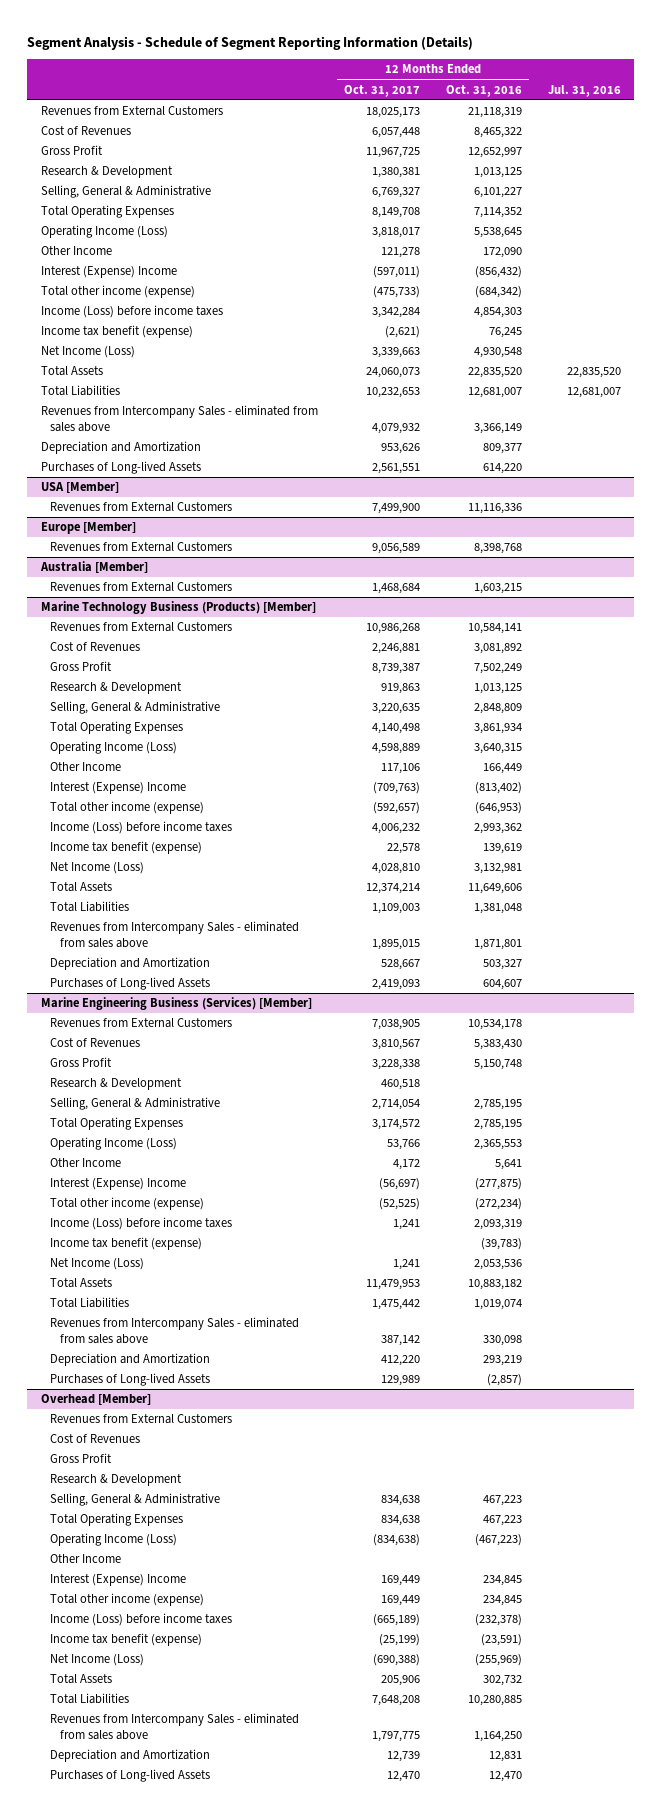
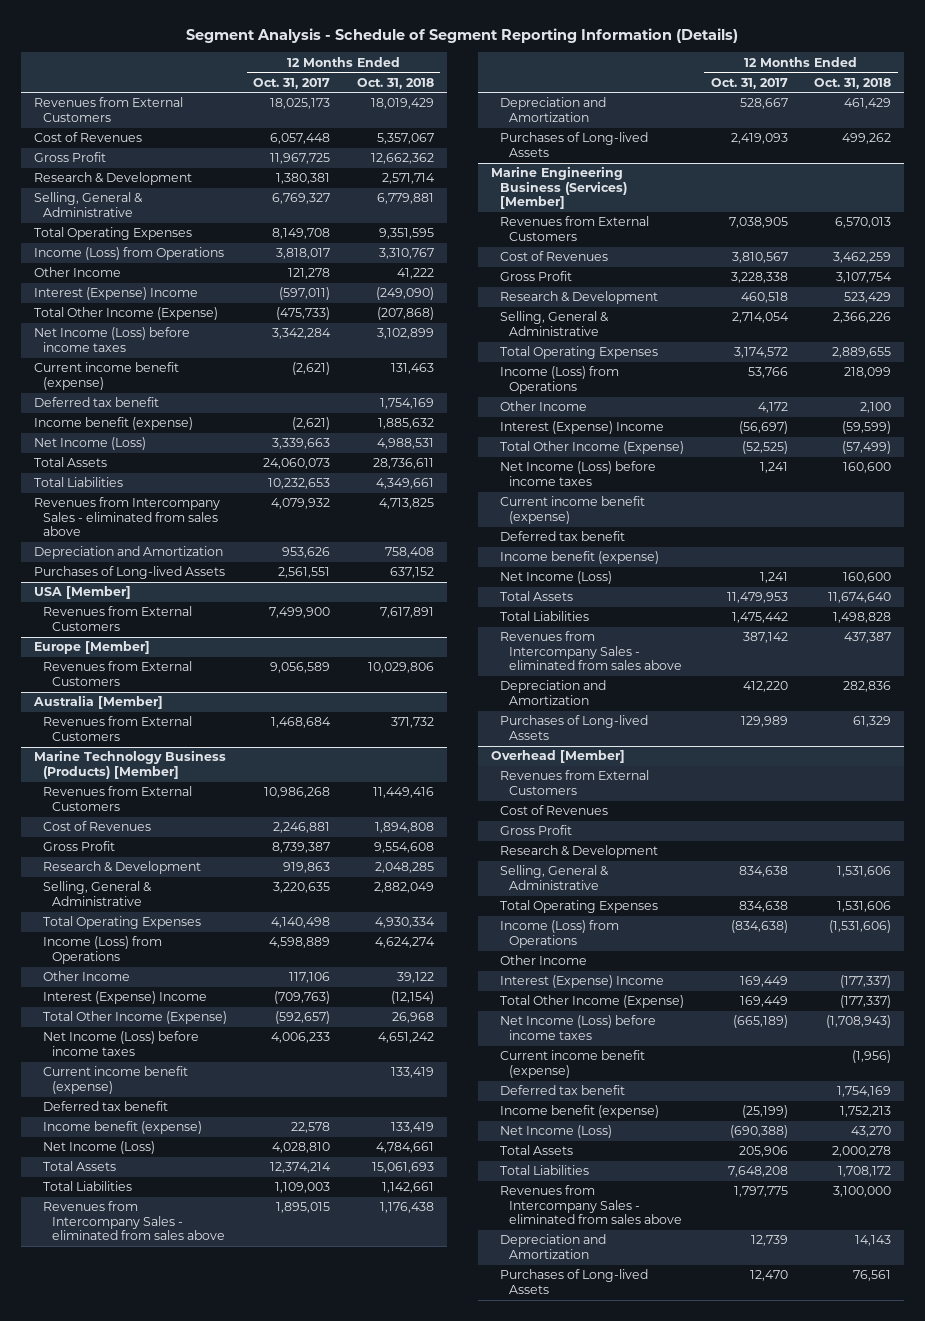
- | 12 Months Ended Oct. 31, 2017 | 12 Months Ended Oct. 31, 2016 | Jul. 31, 2016
+ | 12 Months Ended Oct. 31, 2017 | 12 Months Ended Oct. 31, 2018
- Operating Income (Loss) | 3,818,017 | 5,538,645 |
+ Income (Loss) from Operations | 3,818,017 | 3,310,767
- Total other income (expense) | (475,733) | (684,342) |
- Income (Loss) before income taxes | 3,342,284 | 4,854,303 |
- Income tax benefit (expense) | (2,621) | 76,245 |
+ Total Other Income (Expense) | (475,733) | (207,868)
+ Net Income (Loss) before income taxes | 3,342,284 | 3,102,899
+ Current income benefit (expense) | (2,621) | 131,463
+ Deferred tax benefit | | 1,754,169
+ Income benefit (expense) | (2,621) | 1,885,632
@ Marine Technology Business (Products) [Member]
- Operating Income (Loss) | 4,598,889 | 3,640,315 |
+ Income (Loss) from Operations | 4,598,889 | 4,624,274
- Total other income (expense) | (592,657) | (646,953) |
- Income (Loss) before income taxes | 4,006,232 | 2,993,362 |
- Income tax benefit (expense) | 22,578 | 139,619 |
+ Total Other Income (Expense) | (592,657) | 26,968
+ Net Income (Loss) before income taxes | 4,006,233 | 4,651,242
+ Current income benefit (expense) | | 133,419
+ Deferred tax benefit
+ Income benefit (expense) | 22,578 | 133,419
@ Marine Engineering Business (Services) [Member]
- Operating Income (Loss) | 53,766 | 2,365,553 |
+ Income (Loss) from Operations | 53,766 | 218,099
- Total other income (expense) | (52,525) | (272,234) |
- Income (Loss) before income taxes | 1,241 | 2,093,319 |
- Income tax benefit (expense) | | (39,783) |
+ Total Other Income (Expense) | (52,525) | (57,499)
+ Net Income (Loss) before income taxes | 1,241 | 160,600
+ Current income benefit (expense)
+ Deferred tax benefit
+ Income benefit (expense)
@ Overhead [Member]
- Operating Income (Loss) | (834,638) | (467,223) |
+ Income (Loss) from Operations | (834,638) | (1,531,606)
- Total other income (expense) | 169,449 | 234,845 |
- Income (Loss) before income taxes | (665,189) | (232,378) |
- Income tax benefit (expense) | (25,199) | (23,591) |
+ Total Other Income (Expense) | 169,449 | (177,337)
+ Net Income (Loss) before income taxes | (665,189) | (1,708,943)
+ Current income benefit (expense) | | (1,956)
+ Deferred tax benefit | | 1,754,169
+ Income benefit (expense) | (25,199) | 1,752,213

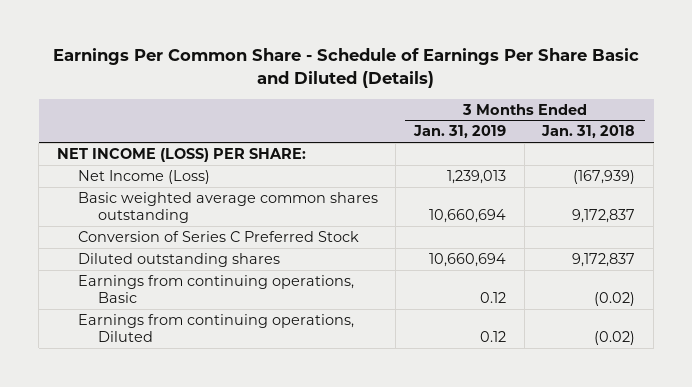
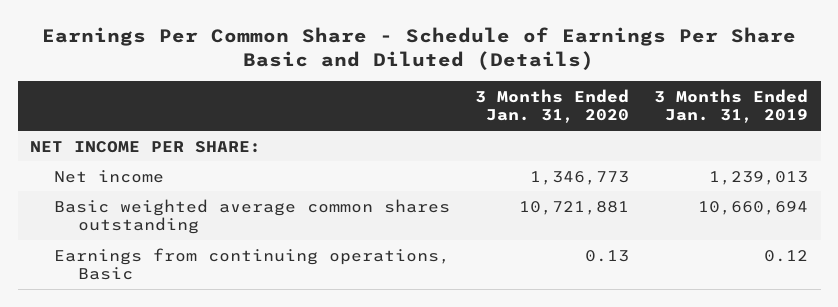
- | 3 Months Ended Jan. 31, 2019 | 3 Months Ended Jan. 31, 2018
+ | 3 Months Ended Jan. 31, 2020 | 3 Months Ended Jan. 31, 2019
- NET INCOME (LOSS) PER SHARE:
- Net Income (Loss) | 1,239,013 | (167,939)
+ NET INCOME PER SHARE:
+ Net income | 1,346,773 | 1,239,013
- Conversion of Series C Preferred Stock
- Diluted outstanding shares | 10,660,694 | 9,172,837
- Earnings from continuing operations, Diluted | 0.12 | (0.02)

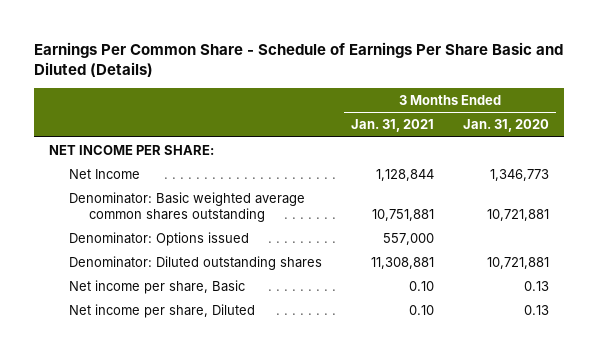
- | 3 Months Ended Jan. 31, 2020 | 3 Months Ended Jan. 31, 2019
+ | 3 Months Ended Jan. 31, 2021 | 3 Months Ended Jan. 31, 2020
- Net income | 1,346,773 | 1,239,013
- Basic weighted average common shares outstanding | 10,721,881 | 10,660,694
- Earnings from continuing operations, Basic | 0.13 | 0.12
+ Net Income | 1,128,844 | 1,346,773
+ Denominator: Basic weighted average common shares outstanding | 10,751,881 | 10,721,881
+ Denominator: Options issued | 557,000 |
+ Denominator: Diluted outstanding shares | 11,308,881 | 10,721,881
+ Net income per share, Basic | 0.10 | 0.13
+ Net income per share, Diluted | 0.10 | 0.13

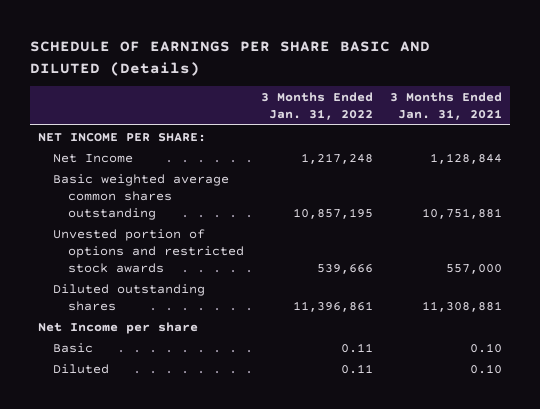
- Earnings Per Common Share - Schedule of Earnings Per Share Basic and Diluted (Details)
+ SCHEDULE OF EARNINGS PER SHARE BASIC AND DILUTED (Details)
- | 3 Months Ended Jan. 31, 2021 | 3 Months Ended Jan. 31, 2020
+ | 3 Months Ended Jan. 31, 2022 | 3 Months Ended Jan. 31, 2021
- Denominator: Basic weighted average common shares outstanding | 10,751,881 | 10,721,881
- Denominator: Options issued | 557,000 |
- Denominator: Diluted outstanding shares | 11,308,881 | 10,721,881
- Net income per share, Basic | 0.10 | 0.13
- Net income per share, Diluted | 0.10 | 0.13
+ Basic weighted average common shares outstanding | 10,857,195 | 10,751,881
+ Unvested portion of options and restricted stock awards | 539,666 | 557,000
+ Diluted outstanding shares | 11,396,861 | 11,308,881
+ Net Income per share
+ Basic | 0.11 | 0.10
+ Diluted | 0.11 | 0.10

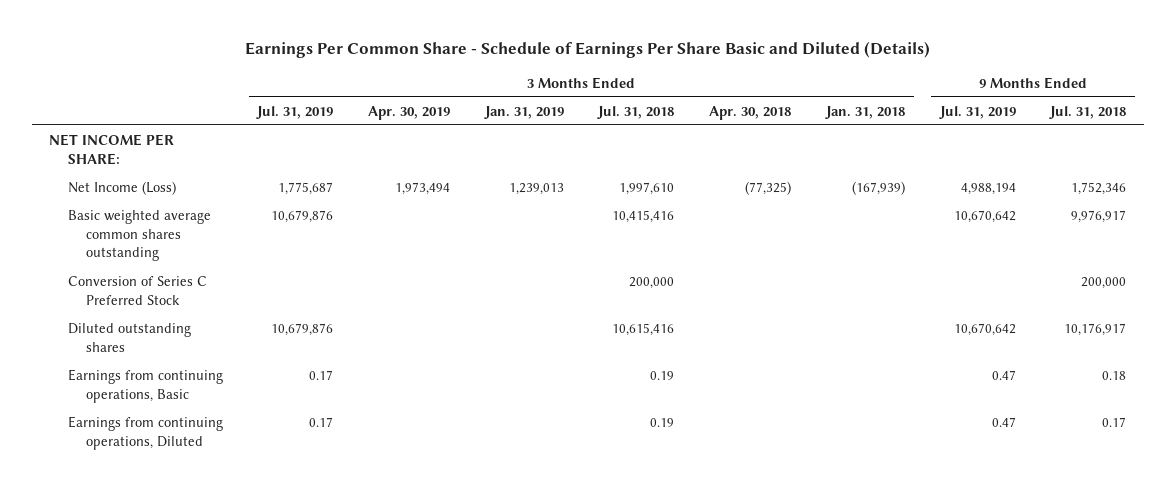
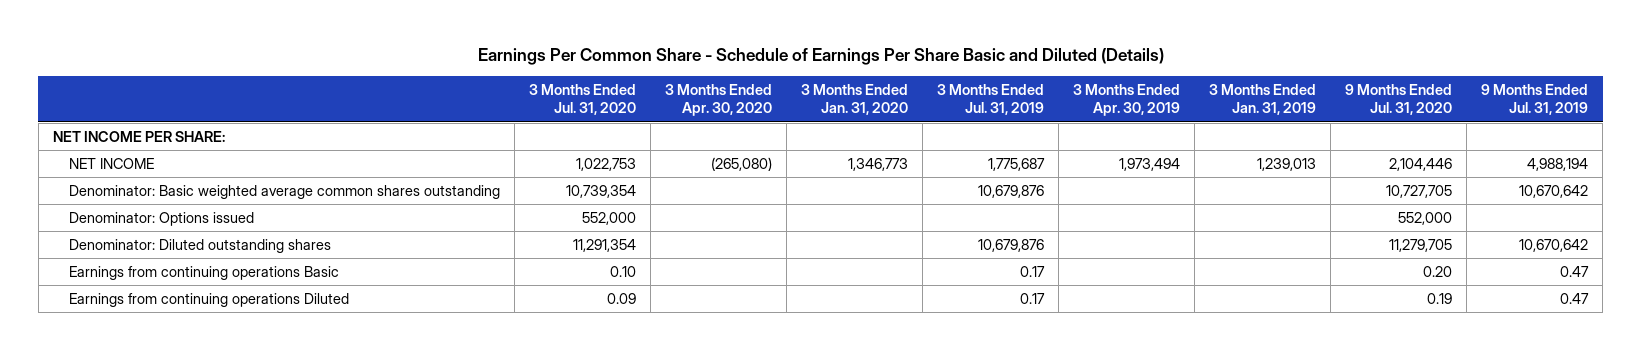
- | 3 Months Ended Jul. 31, 2019 | 3 Months Ended Apr. 30, 2019 | 3 Months Ended Jan. 31, 2019 | 3 Months Ended Jul. 31, 2018 | 3 Months Ended Apr. 30, 2018 | 3 Months Ended Jan. 31, 2018 | 9 Months Ended Jul. 31, 2019 | 9 Months Ended Jul. 31, 2018
+ | 3 Months Ended Jul. 31, 2020 | 3 Months Ended Apr. 30, 2020 | 3 Months Ended Jan. 31, 2020 | 3 Months Ended Jul. 31, 2019 | 3 Months Ended Apr. 30, 2019 | 3 Months Ended Jan. 31, 2019 | 9 Months Ended Jul. 31, 2020 | 9 Months Ended Jul. 31, 2019
- Net Income (Loss) | 1,775,687 | 1,973,494 | 1,239,013 | 1,997,610 | (77,325) | (167,939) | 4,988,194 | 1,752,346
- Basic weighted average common shares outstanding | 10,679,876 | | | 10,415,416 | | | 10,670,642 | 9,976,917
- Conversion of Series C Preferred Stock | | | | 200,000 | | | | 200,000
- Diluted outstanding shares | 10,679,876 | | | 10,615,416 | | | 10,670,642 | 10,176,917
- Earnings from continuing operations, Basic | 0.17 | | | 0.19 | | | 0.47 | 0.18
- Earnings from continuing operations, Diluted | 0.17 | | | 0.19 | | | 0.47 | 0.17
+ NET INCOME | 1,022,753 | (265,080) | 1,346,773 | 1,775,687 | 1,973,494 | 1,239,013 | 2,104,446 | 4,988,194
+ Denominator: Basic weighted average common shares outstanding | 10,739,354 | | | 10,679,876 | | | 10,727,705 | 10,670,642
+ Denominator: Options issued | 552,000 | | | | | | 552,000 |
+ Denominator: Diluted outstanding shares | 11,291,354 | | | 10,679,876 | | | 11,279,705 | 10,670,642
+ Earnings from continuing operations Basic | 0.10 | | | 0.17 | | | 0.20 | 0.47
+ Earnings from continuing operations Diluted | 0.09 | | | 0.17 | | | 0.19 | 0.47

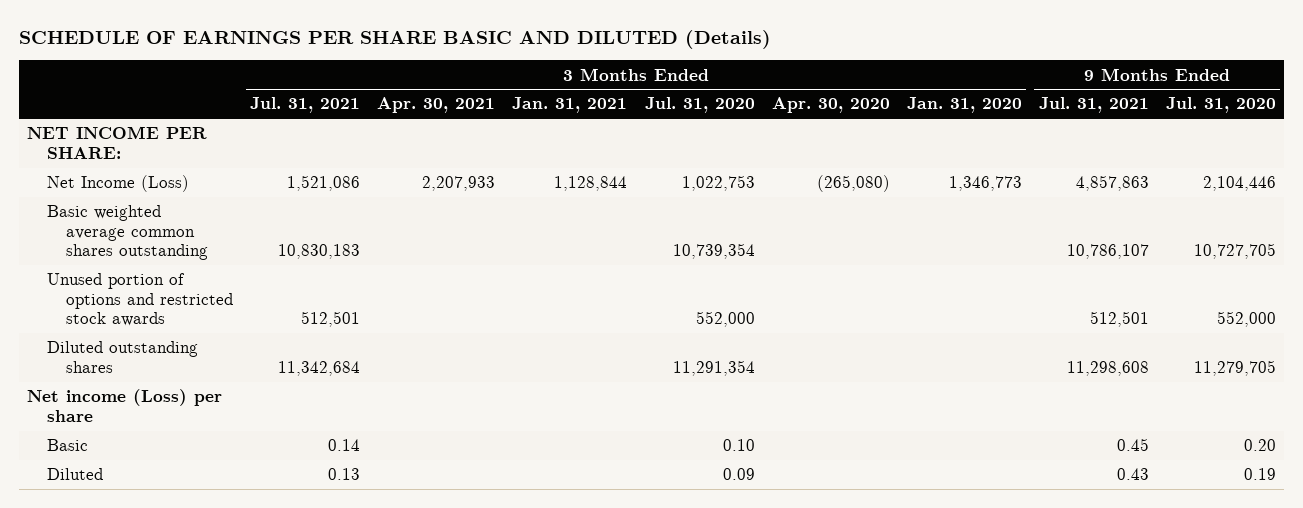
- Earnings Per Common Share - Schedule of Earnings Per Share Basic and Diluted (Details)
+ SCHEDULE OF EARNINGS PER SHARE BASIC AND DILUTED (Details)
- | 3 Months Ended Jul. 31, 2020 | 3 Months Ended Apr. 30, 2020 | 3 Months Ended Jan. 31, 2020 | 3 Months Ended Jul. 31, 2019 | 3 Months Ended Apr. 30, 2019 | 3 Months Ended Jan. 31, 2019 | 9 Months Ended Jul. 31, 2020 | 9 Months Ended Jul. 31, 2019
+ | 3 Months Ended Jul. 31, 2021 | 3 Months Ended Apr. 30, 2021 | 3 Months Ended Jan. 31, 2021 | 3 Months Ended Jul. 31, 2020 | 3 Months Ended Apr. 30, 2020 | 3 Months Ended Jan. 31, 2020 | 9 Months Ended Jul. 31, 2021 | 9 Months Ended Jul. 31, 2020
- NET INCOME | 1,022,753 | (265,080) | 1,346,773 | 1,775,687 | 1,973,494 | 1,239,013 | 2,104,446 | 4,988,194
- Denominator: Basic weighted average common shares outstanding | 10,739,354 | | | 10,679,876 | | | 10,727,705 | 10,670,642
- Denominator: Options issued | 552,000 | | | | | | 552,000 |
- Denominator: Diluted outstanding shares | 11,291,354 | | | 10,679,876 | | | 11,279,705 | 10,670,642
- Earnings from continuing operations Basic | 0.10 | | | 0.17 | | | 0.20 | 0.47
- Earnings from continuing operations Diluted | 0.09 | | | 0.17 | | | 0.19 | 0.47
+ Net Income (Loss) | 1,521,086 | 2,207,933 | 1,128,844 | 1,022,753 | (265,080) | 1,346,773 | 4,857,863 | 2,104,446
+ Basic weighted average common shares outstanding | 10,830,183 | | | 10,739,354 | | | 10,786,107 | 10,727,705
+ Unused portion of options and restricted stock awards | 512,501 | | | 552,000 | | | 512,501 | 552,000
+ Diluted outstanding shares | 11,342,684 | | | 11,291,354 | | | 11,298,608 | 11,279,705
+ Net income (Loss) per share
+ Basic | 0.14 | | | 0.10 | | | 0.45 | 0.20
+ Diluted | 0.13 | | | 0.09 | | | 0.43 | 0.19

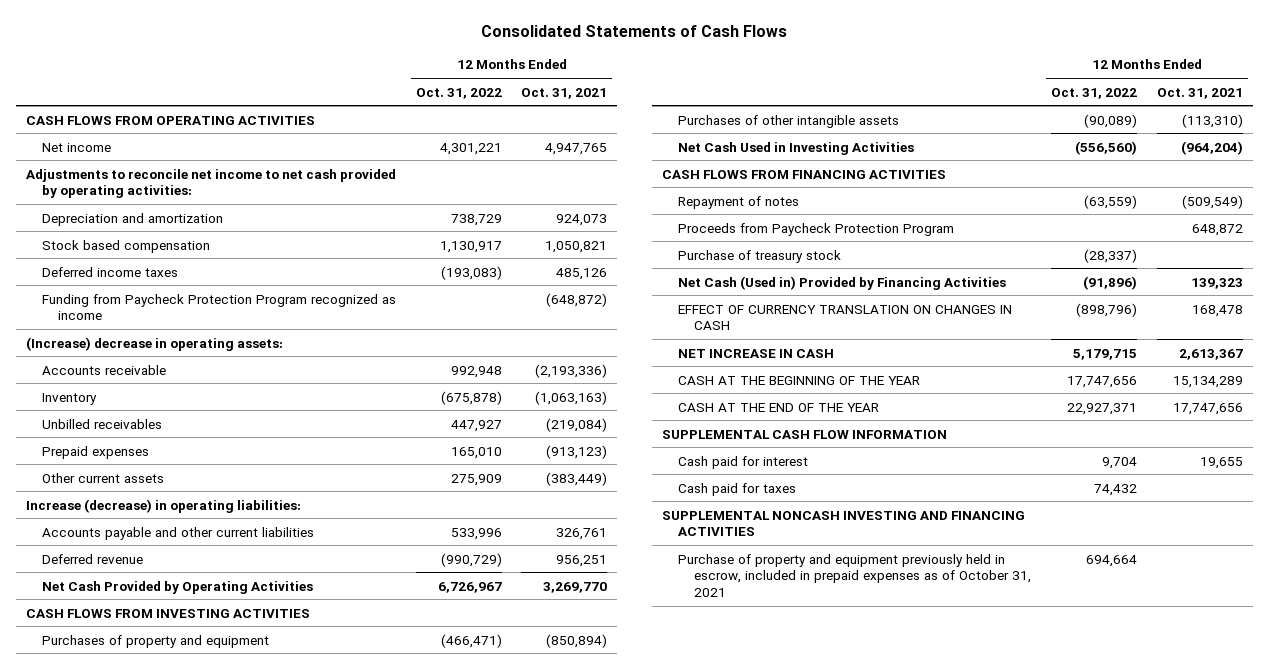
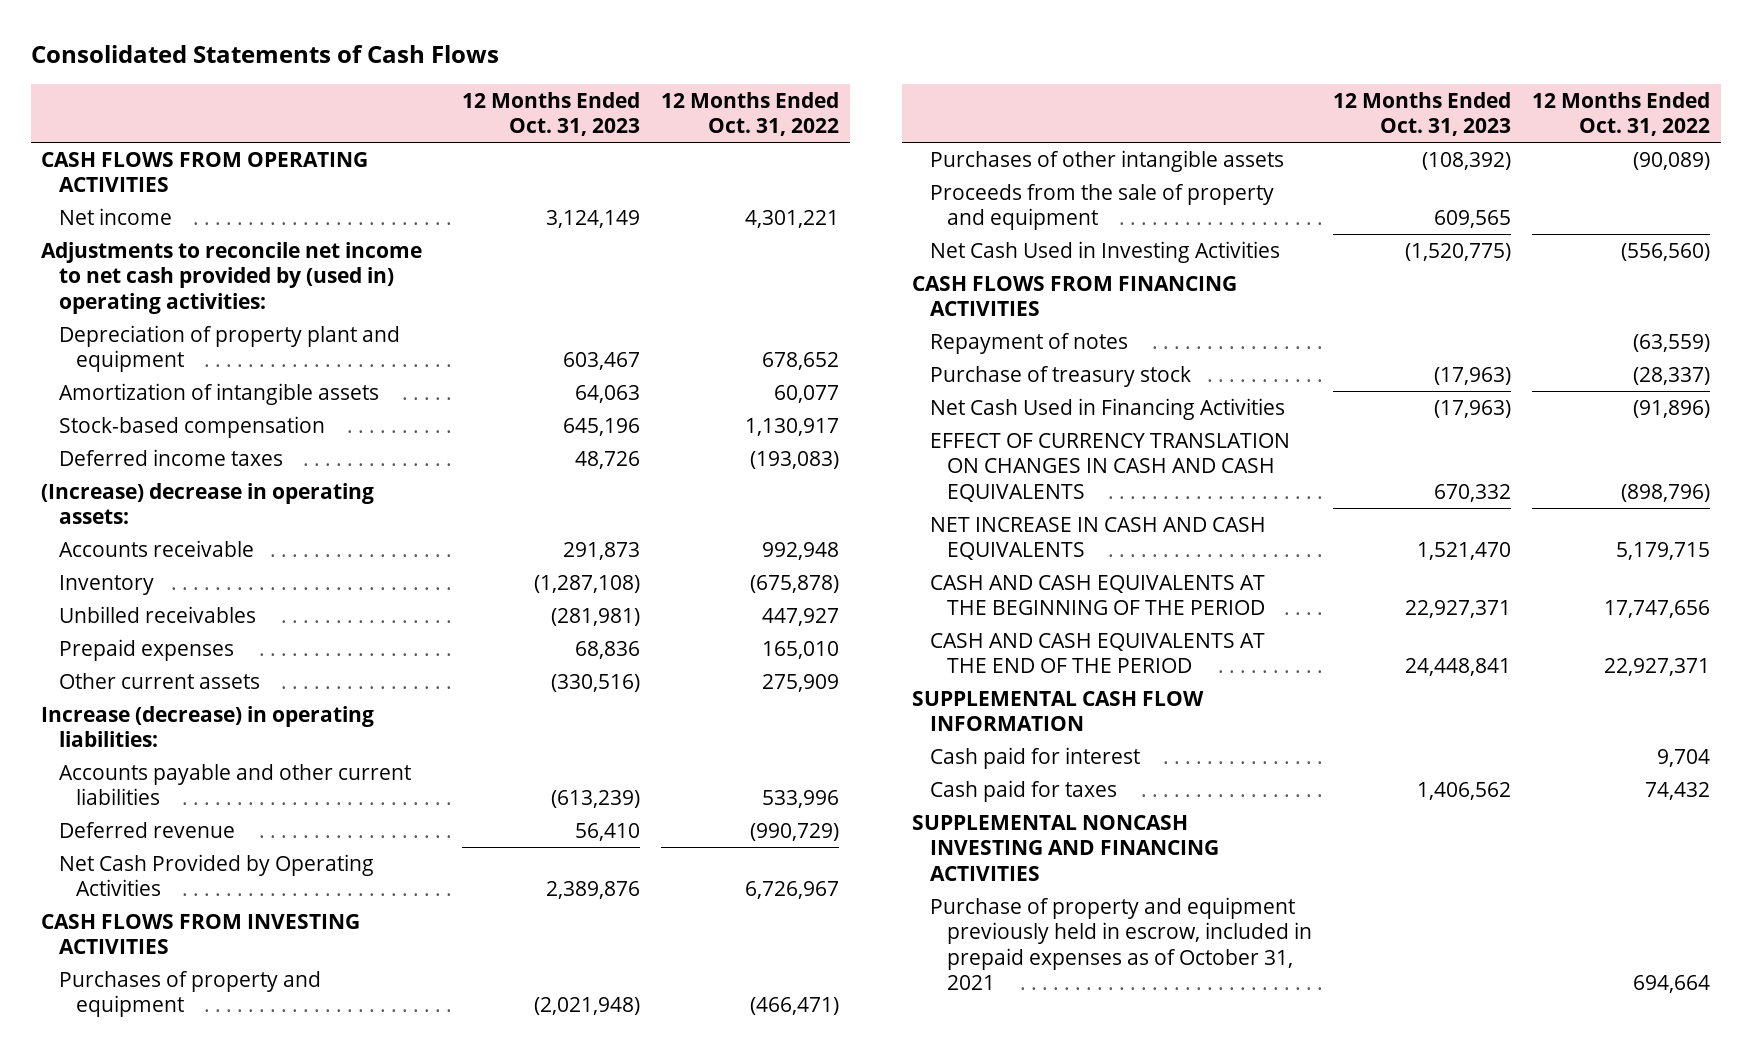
- | 12 Months Ended Oct. 31, 2022 | 12 Months Ended Oct. 31, 2021
+ | 12 Months Ended Oct. 31, 2023 | 12 Months Ended Oct. 31, 2022
- Adjustments to reconcile net income to net cash provided by operating activities:
- Depreciation and amortization | 738,729 | 924,073
- Stock based compensation | 1,130,917 | 1,050,821
+ Adjustments to reconcile net income to net cash provided by (used in) operating activities:
+ Depreciation of property plant and equipment | 603,467 | 678,652
+ Amortization of intangible assets | 64,063 | 60,077
+ Stock-based compensation | 645,196 | 1,130,917
- Funding from Paycheck Protection Program recognized as income | | (648,872)
+ Proceeds from the sale of property and equipment | 609,565 |
- Proceeds from Paycheck Protection Program | | 648,872
- Net Cash (Used in) Provided by Financing Activities | (91,896) | 139,323
- EFFECT OF CURRENCY TRANSLATION ON CHANGES IN CASH | (898,796) | 168,478
- NET INCREASE IN CASH | 5,179,715 | 2,613,367
- CASH AT THE BEGINNING OF THE YEAR | 17,747,656 | 15,134,289
- CASH AT THE END OF THE YEAR | 22,927,371 | 17,747,656
+ Net Cash Used in Financing Activities | (17,963) | (91,896)
+ EFFECT OF CURRENCY TRANSLATION ON CHANGES IN CASH AND CASH EQUIVALENTS | 670,332 | (898,796)
+ NET INCREASE IN CASH AND CASH EQUIVALENTS | 1,521,470 | 5,179,715
+ CASH AND CASH EQUIVALENTS AT THE BEGINNING OF THE PERIOD | 22,927,371 | 17,747,656
+ CASH AND CASH EQUIVALENTS AT THE END OF THE PERIOD | 24,448,841 | 22,927,371

